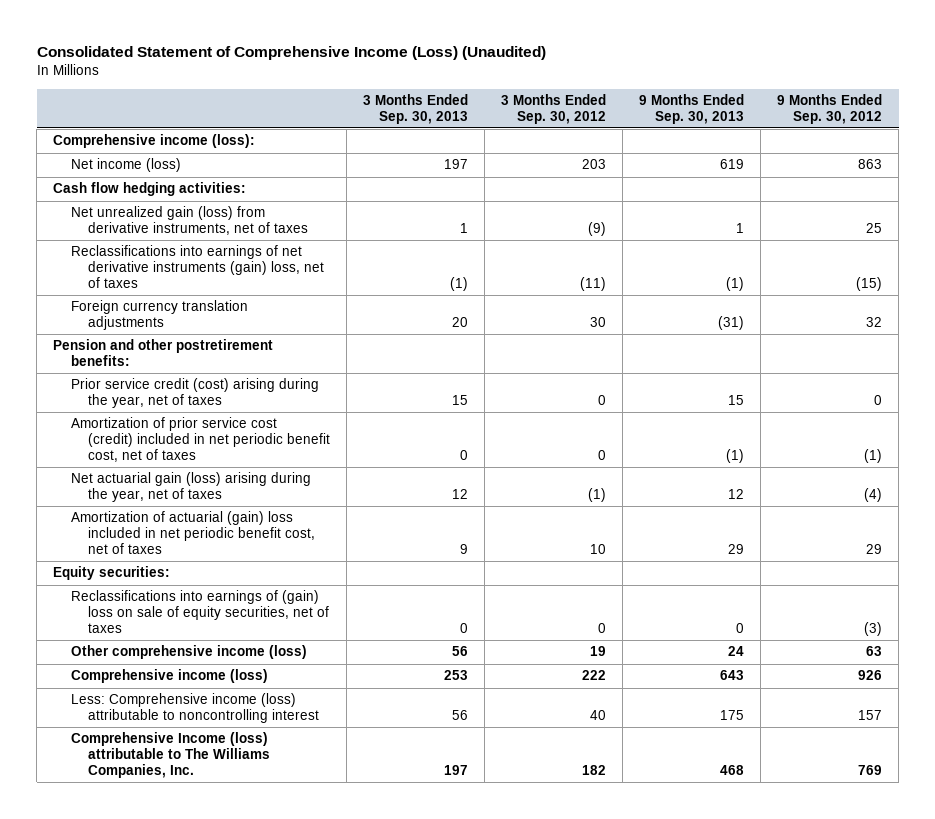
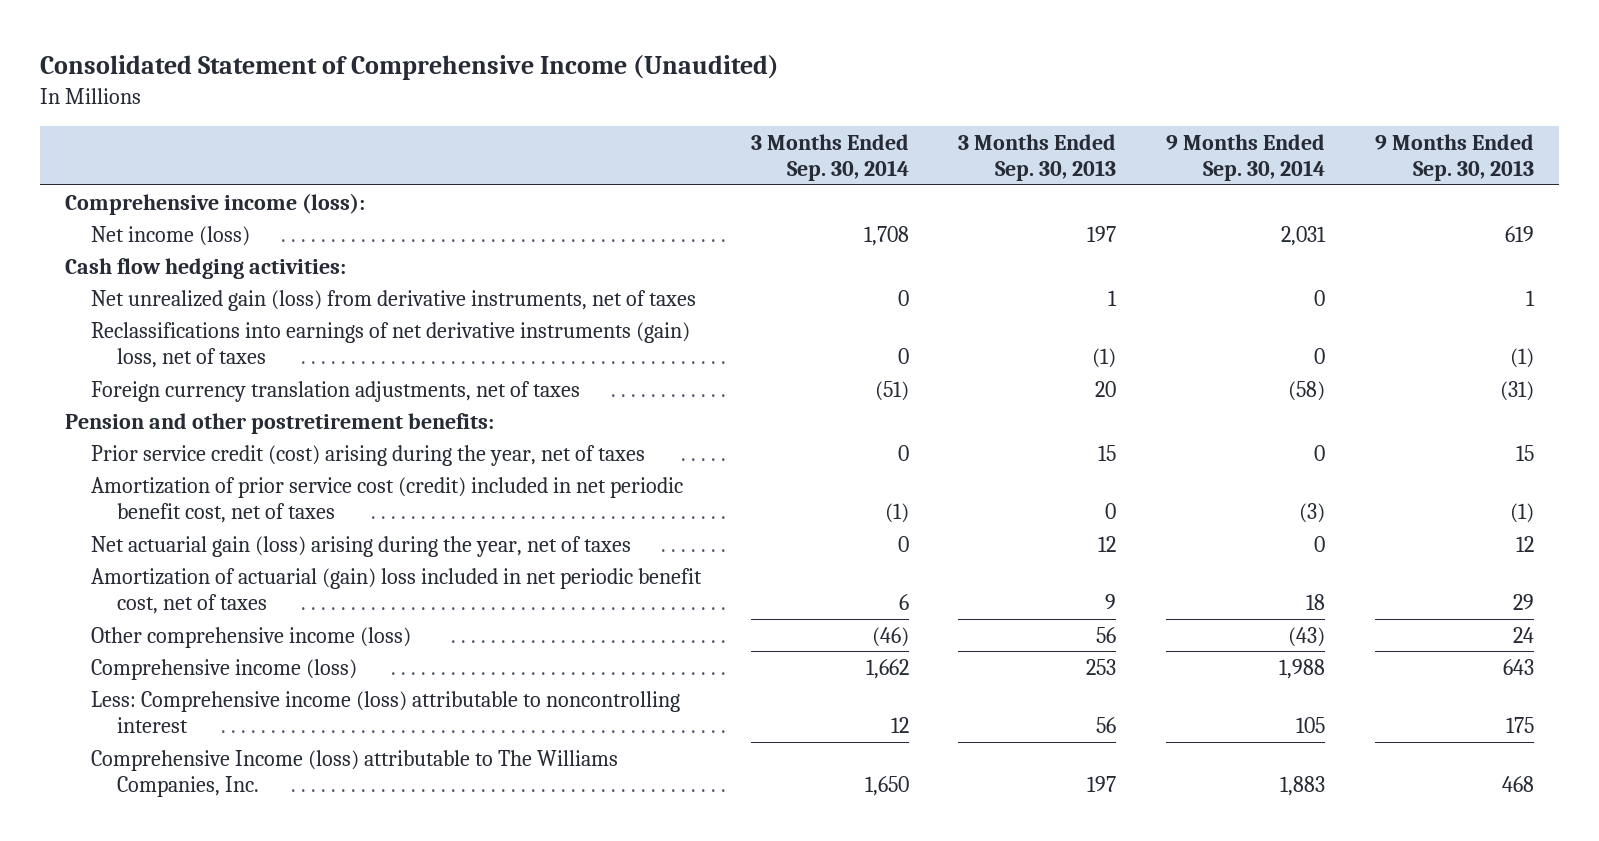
- Consolidated Statement of Comprehensive Income (Loss) (Unaudited)
+ Consolidated Statement of Comprehensive Income (Unaudited)
- | 3 Months Ended Sep. 30, 2013 | 3 Months Ended Sep. 30, 2012 | 9 Months Ended Sep. 30, 2013 | 9 Months Ended Sep. 30, 2012
+ | 3 Months Ended Sep. 30, 2014 | 3 Months Ended Sep. 30, 2013 | 9 Months Ended Sep. 30, 2014 | 9 Months Ended Sep. 30, 2013
- Foreign currency translation adjustments | 20 | 30 | (31) | 32
+ Foreign currency translation adjustments, net of taxes | (51) | 20 | (58) | (31)
- Equity securities:
- Reclassifications into earnings of (gain) loss on sale of equity securities, net of taxes | 0 | 0 | 0 | (3)

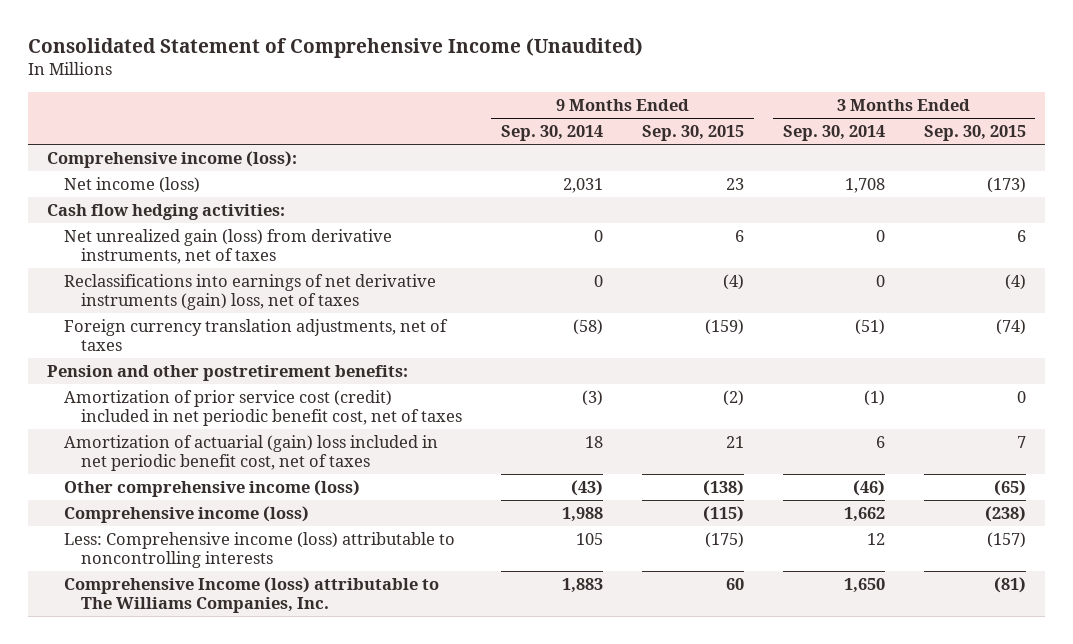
- | 3 Months Ended Sep. 30, 2014 | 3 Months Ended Sep. 30, 2013 | 9 Months Ended Sep. 30, 2014 | 9 Months Ended Sep. 30, 2013
+ | 9 Months Ended Sep. 30, 2014 | 9 Months Ended Sep. 30, 2015 | 3 Months Ended Sep. 30, 2014 | 3 Months Ended Sep. 30, 2015
- Prior service credit (cost) arising during the year, net of taxes | 0 | 15 | 0 | 15
- Net actuarial gain (loss) arising during the year, net of taxes | 0 | 12 | 0 | 12
- Less: Comprehensive income (loss) attributable to noncontrolling interest | 12 | 56 | 105 | 175
+ Less: Comprehensive income (loss) attributable to noncontrolling interests | 105 | (175) | 12 | (157)

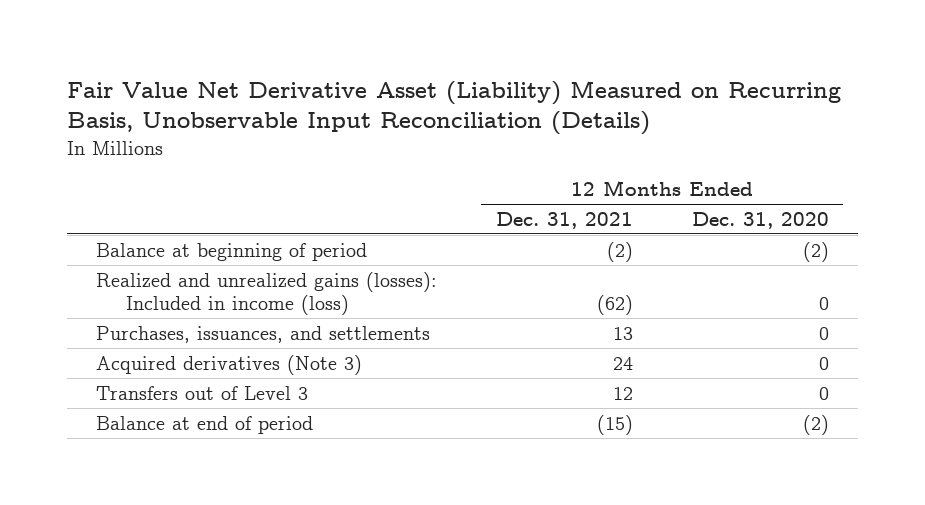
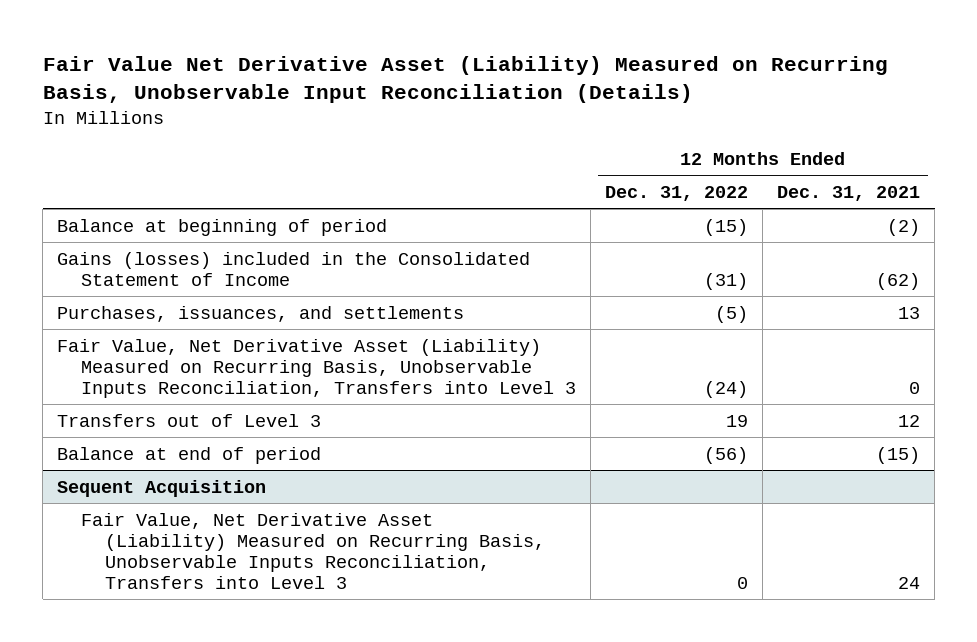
- | 12 Months Ended Dec. 31, 2021 | 12 Months Ended Dec. 31, 2020
+ | 12 Months Ended Dec. 31, 2022 | 12 Months Ended Dec. 31, 2021
- Realized and unrealized gains (losses): Included in income (loss) | (62) | 0
+ Gains (losses) included in the Consolidated Statement of Income | (31) | (62)
- Acquired derivatives (Note 3) | 24 | 0
+ Fair Value, Net Derivative Asset (Liability) Measured on Recurring Basis, Unobservable Inputs Reconciliation, Transfers into Level 3 | (24) | 0
+ Sequent Acquisition
+ Fair Value, Net Derivative Asset (Liability) Measured on Recurring Basis, Unobservable Inputs Reconciliation, Transfers into Level 3 | 0 | 24

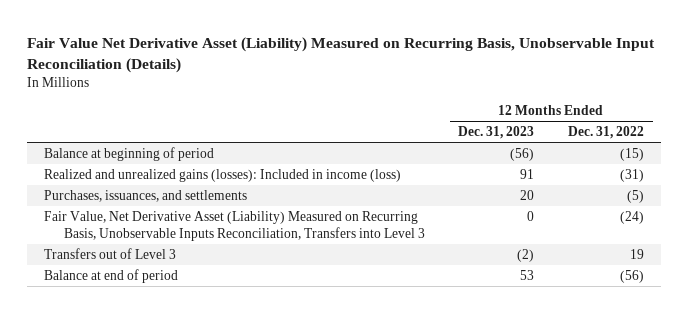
- | 12 Months Ended Dec. 31, 2022 | 12 Months Ended Dec. 31, 2021
+ | 12 Months Ended Dec. 31, 2023 | 12 Months Ended Dec. 31, 2022
- Gains (losses) included in the Consolidated Statement of Income | (31) | (62)
+ Realized and unrealized gains (losses): Included in income (loss) | 91 | (31)
- Sequent Acquisition
- Fair Value, Net Derivative Asset (Liability) Measured on Recurring Basis, Unobservable Inputs Reconciliation, Transfers into Level 3 | 0 | 24

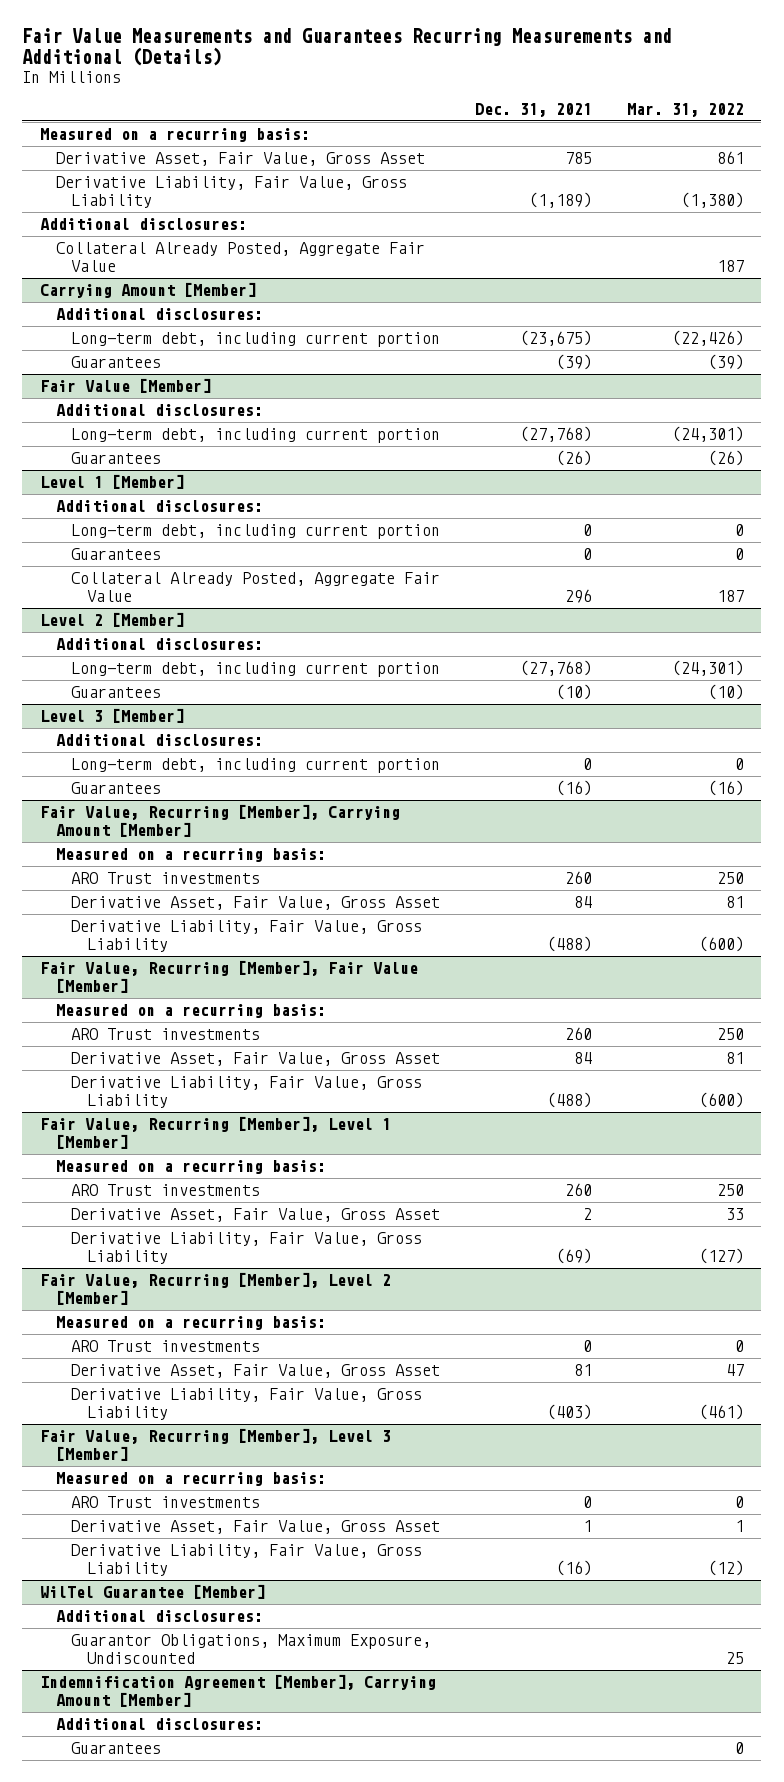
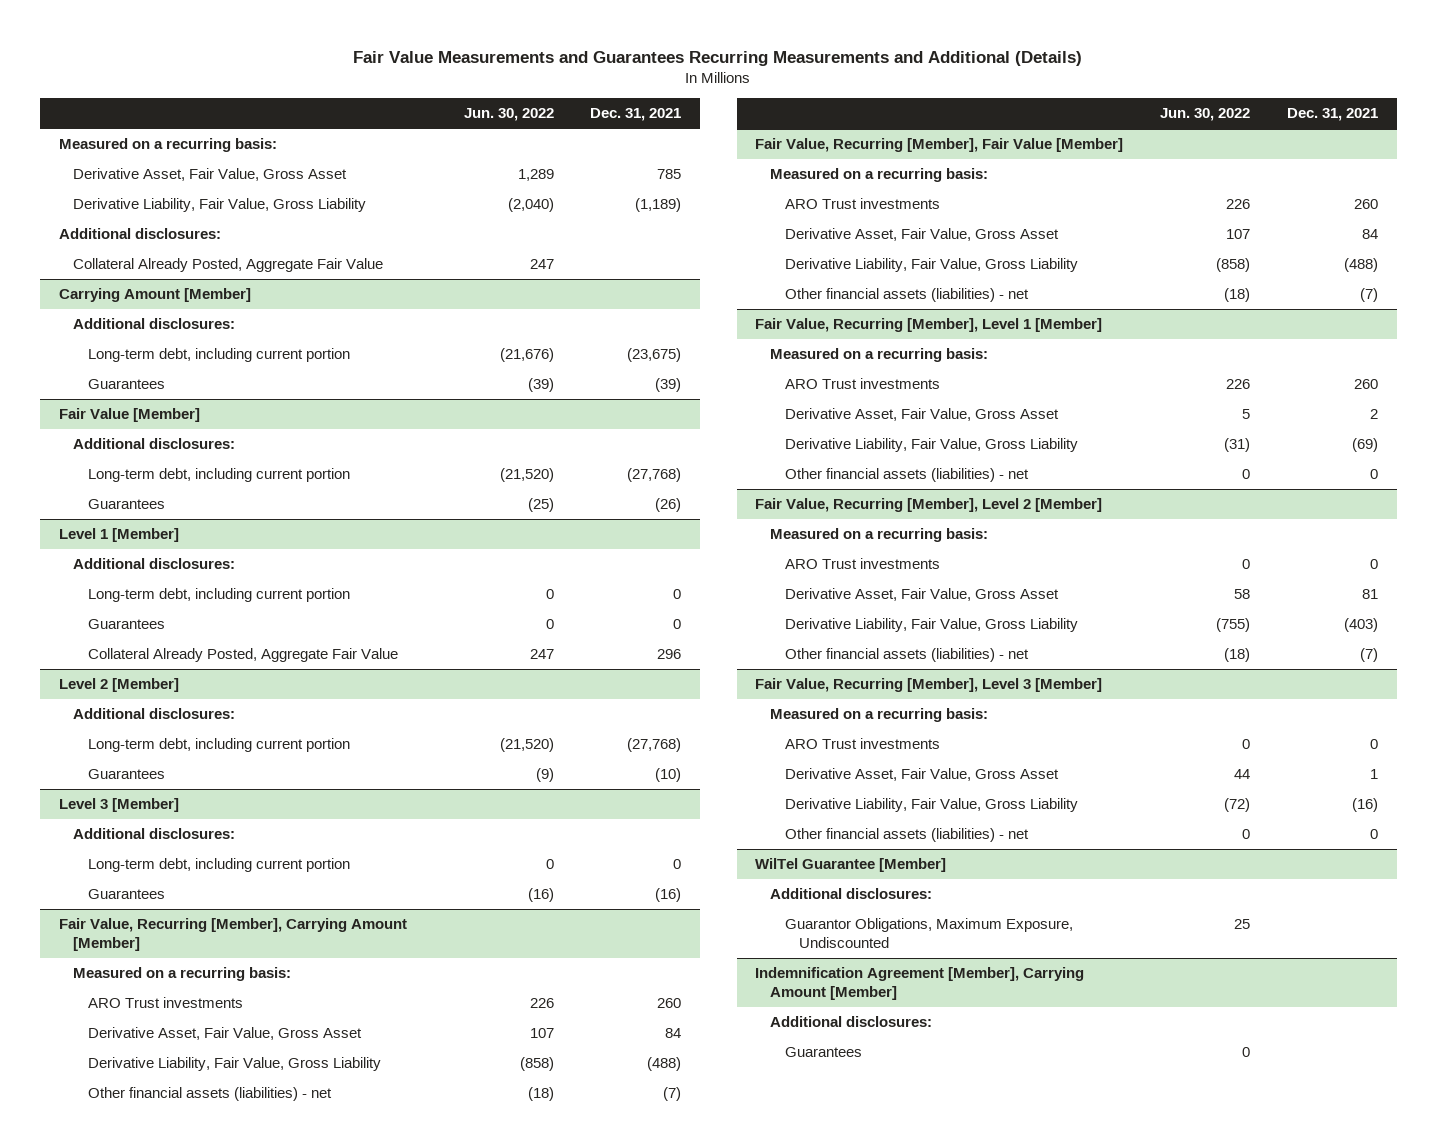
- | Dec. 31, 2021 | Mar. 31, 2022
+ | Jun. 30, 2022 | Dec. 31, 2021
@ Fair Value, Recurring [Member], Carrying Amount [Member]
+ Other financial assets (liabilities) - net | (18) | (7)
@ Fair Value, Recurring [Member], Fair Value [Member]
+ Other financial assets (liabilities) - net | (18) | (7)
@ Fair Value, Recurring [Member], Level 1 [Member]
+ Other financial assets (liabilities) - net | 0 | 0
@ Fair Value, Recurring [Member], Level 2 [Member]
+ Other financial assets (liabilities) - net | (18) | (7)
@ Fair Value, Recurring [Member], Level 3 [Member]
+ Other financial assets (liabilities) - net | 0 | 0

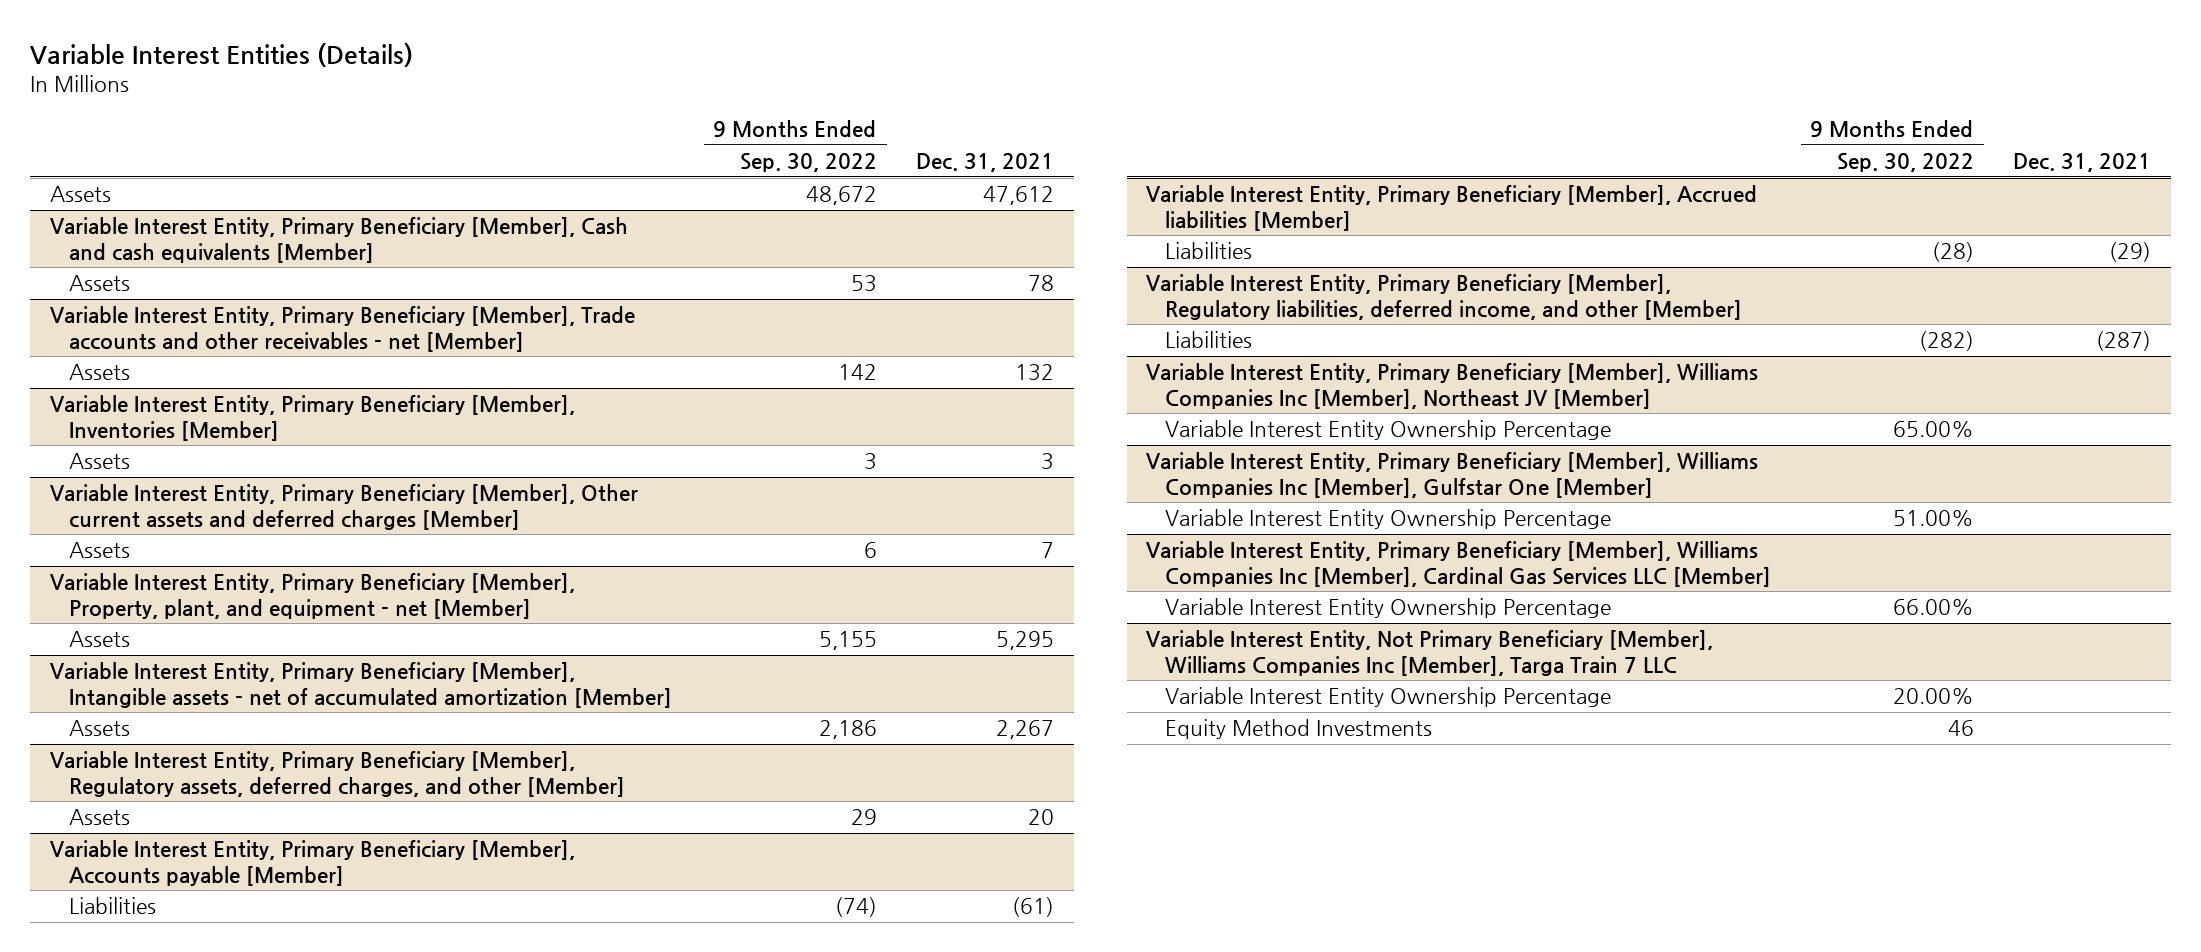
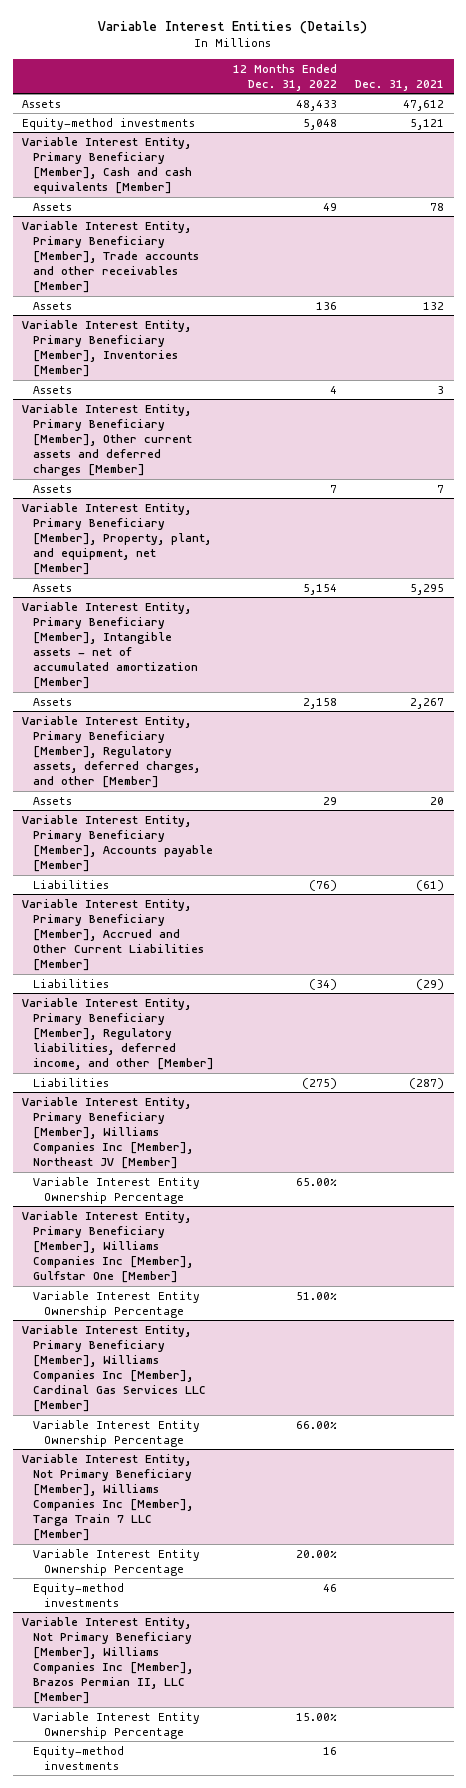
- | 9 Months Ended Sep. 30, 2022 | Dec. 31, 2021
+ | 12 Months Ended Dec. 31, 2022 | Dec. 31, 2021
+ Equity-method investments | 5,048 | 5,121
- Variable Interest Entity, Primary Beneficiary [Member], Trade accounts and other receivables - net [Member]
+ Variable Interest Entity, Primary Beneficiary [Member], Trade accounts and other receivables [Member]
- Variable Interest Entity, Primary Beneficiary [Member], Property, plant, and equipment - net [Member]
+ Variable Interest Entity, Primary Beneficiary [Member], Property, plant, and equipment, net [Member]
- Variable Interest Entity, Primary Beneficiary [Member], Accrued liabilities [Member]
+ Variable Interest Entity, Primary Beneficiary [Member], Accrued and Other Current Liabilities [Member]
- Variable Interest Entity, Not Primary Beneficiary [Member], Williams Companies Inc [Member], Targa Train 7 LLC
+ Variable Interest Entity, Not Primary Beneficiary [Member], Williams Companies Inc [Member], Targa Train 7 LLC [Member]
- Equity Method Investments | 46 |
+ Equity-method investments | 46 |
+ Variable Interest Entity, Not Primary Beneficiary [Member], Williams Companies Inc [Member], Brazos Permian II, LLC [Member]
+ Variable Interest Entity Ownership Percentage | 15.00% |
+ Equity-method investments | 16 |

